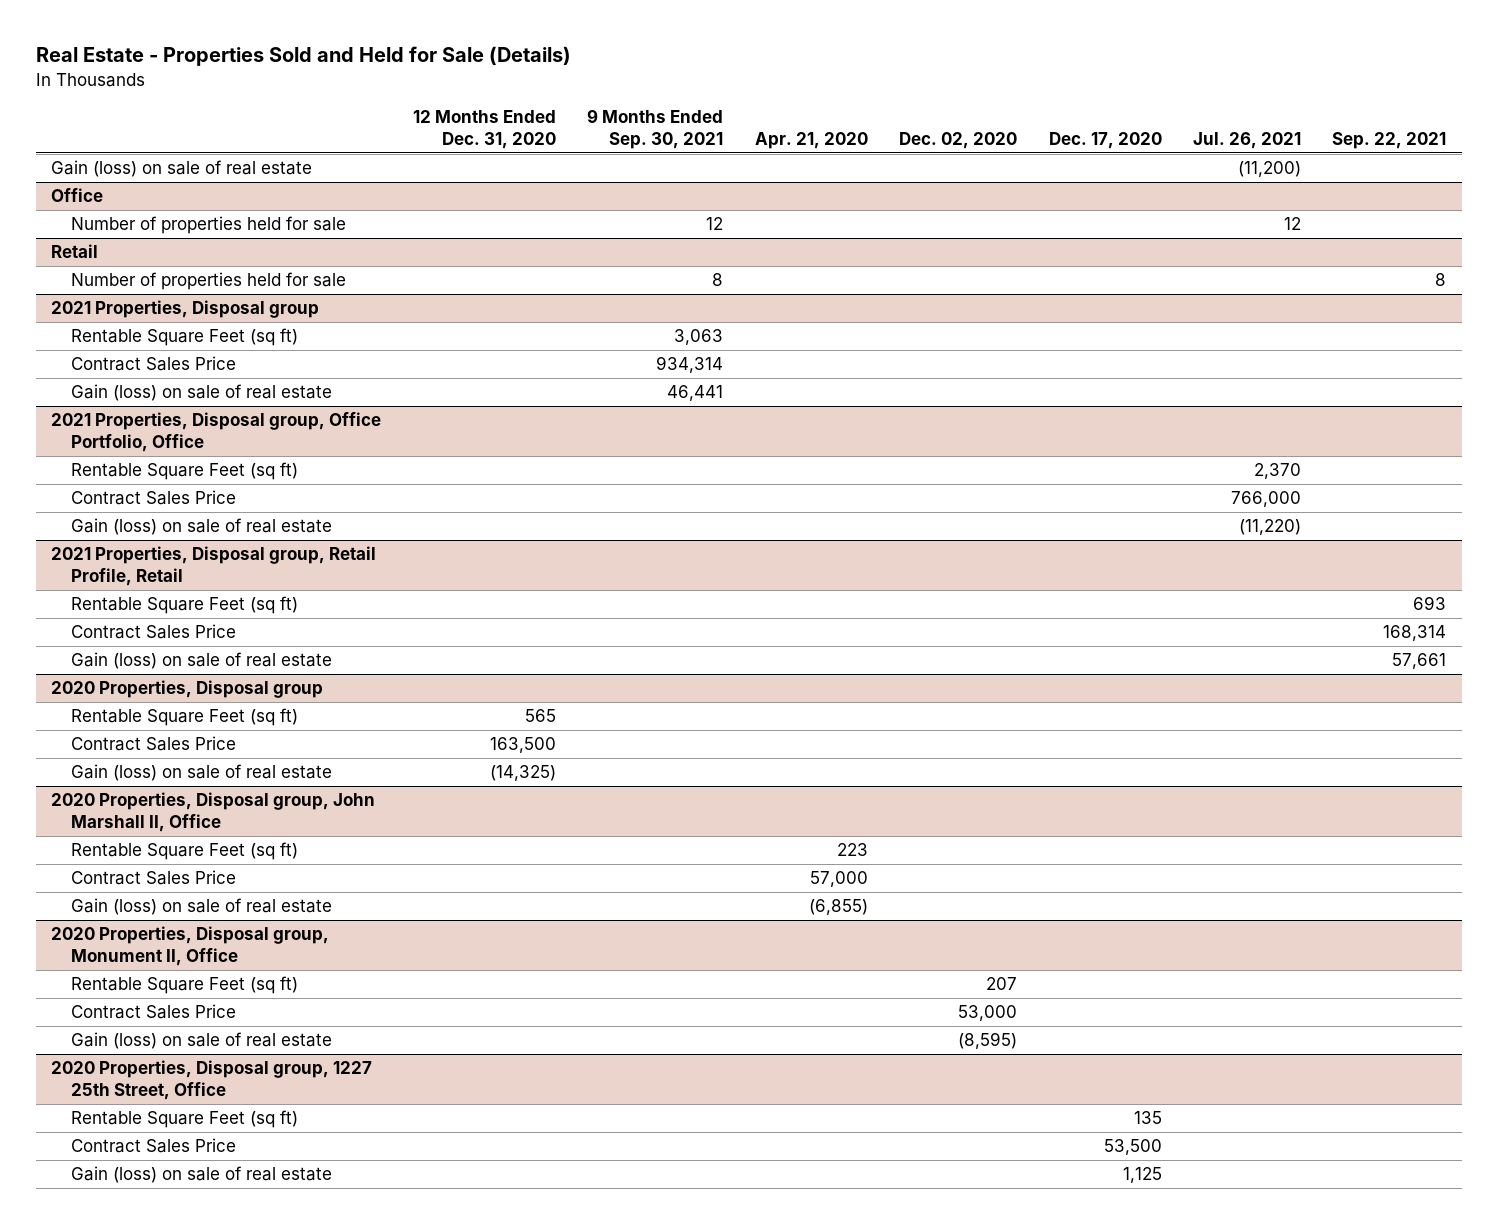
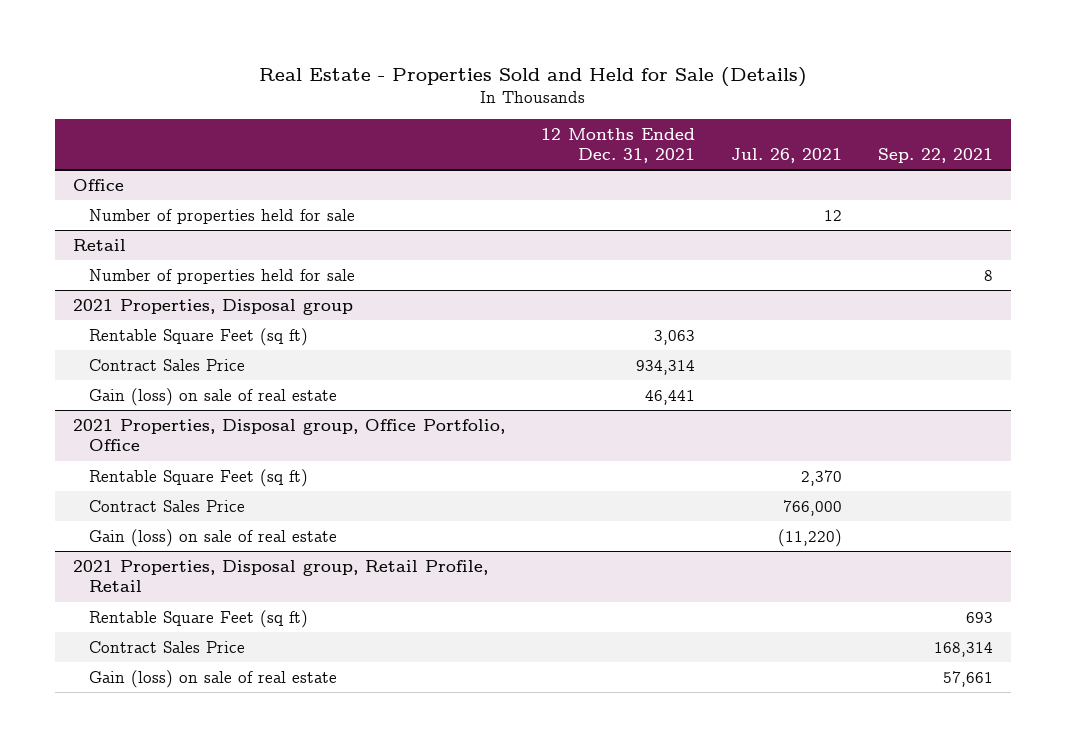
- | 12 Months Ended Dec. 31, 2020 | 9 Months Ended Sep. 30, 2021 | Apr. 21, 2020 | Dec. 02, 2020 | Dec. 17, 2020 | Jul. 26, 2021 | Sep. 22, 2021
+ | 12 Months Ended Dec. 31, 2021 | Jul. 26, 2021 | Sep. 22, 2021
- Gain (loss) on sale of real estate | | | | | | (11,200) |
- 2020 Properties, Disposal group
- Rentable Square Feet (sq ft) | 565 | | | | | |
- Contract Sales Price | 163,500 | | | | | |
- Gain (loss) on sale of real estate | (14,325) | | | | | |
- 2020 Properties, Disposal group, John Marshall II, Office
- Rentable Square Feet (sq ft) | | | 223 | | | |
- Contract Sales Price | | | 57,000 | | | |
- Gain (loss) on sale of real estate | | | (6,855) | | | |
- 2020 Properties, Disposal group, Monument II, Office
- Rentable Square Feet (sq ft) | | | | 207 | | |
- Contract Sales Price | | | | 53,000 | | |
- Gain (loss) on sale of real estate | | | | (8,595) | | |
- 2020 Properties, Disposal group, 1227 25th Street, Office
- Rentable Square Feet (sq ft) | | | | | 135 | |
- Contract Sales Price | | | | | 53,500 | |
- Gain (loss) on sale of real estate | | | | | 1,125 | |

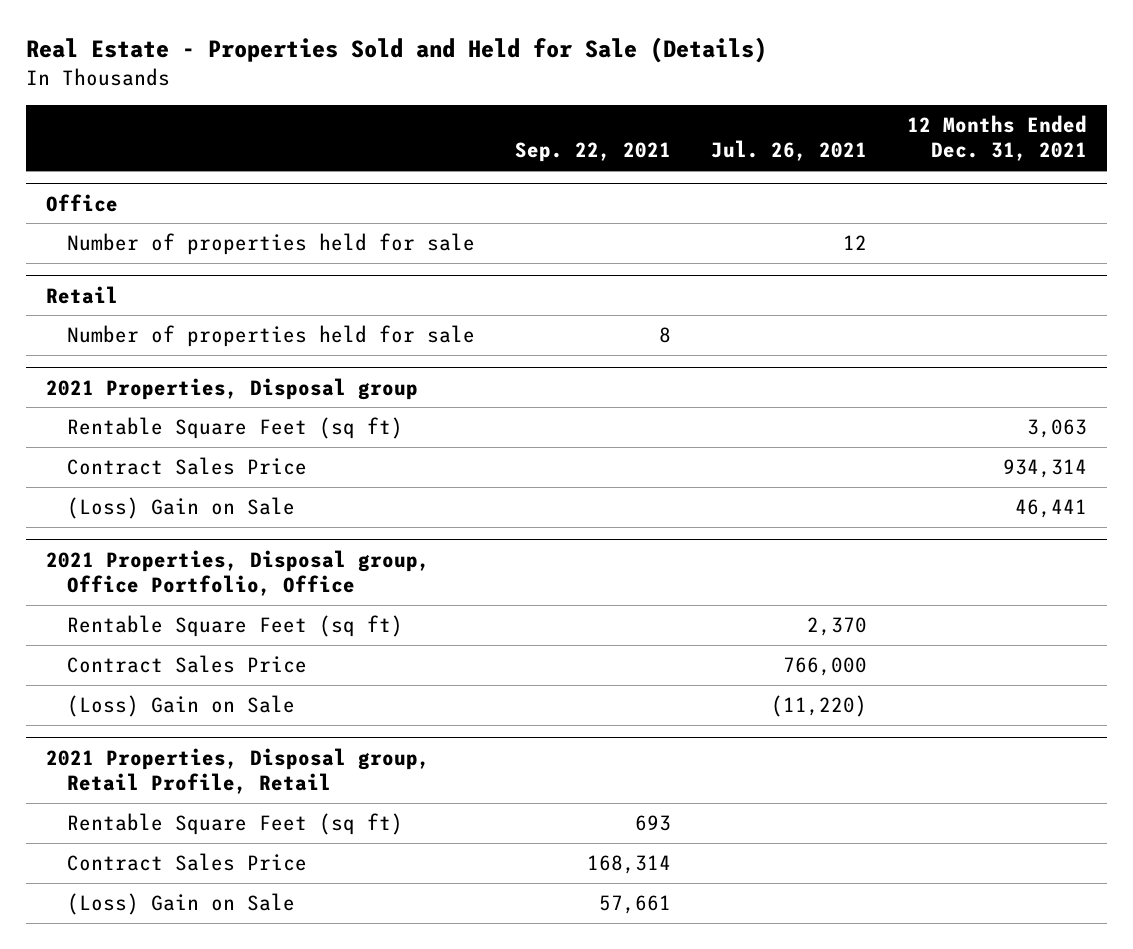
- | 12 Months Ended Dec. 31, 2021 | Jul. 26, 2021 | Sep. 22, 2021
+ | Sep. 22, 2021 | Jul. 26, 2021 | 12 Months Ended Dec. 31, 2021
@ 2021 Properties, Disposal group
- Gain (loss) on sale of real estate | 46,441 | |
+ (Loss) Gain on Sale | | | 46,441
@ 2021 Properties, Disposal group, Office Portfolio, Office
- Gain (loss) on sale of real estate | | (11,220) |
+ (Loss) Gain on Sale | | (11,220) |
@ 2021 Properties, Disposal group, Retail Profile, Retail
- Gain (loss) on sale of real estate | | | 57,661
+ (Loss) Gain on Sale | 57,661 | |

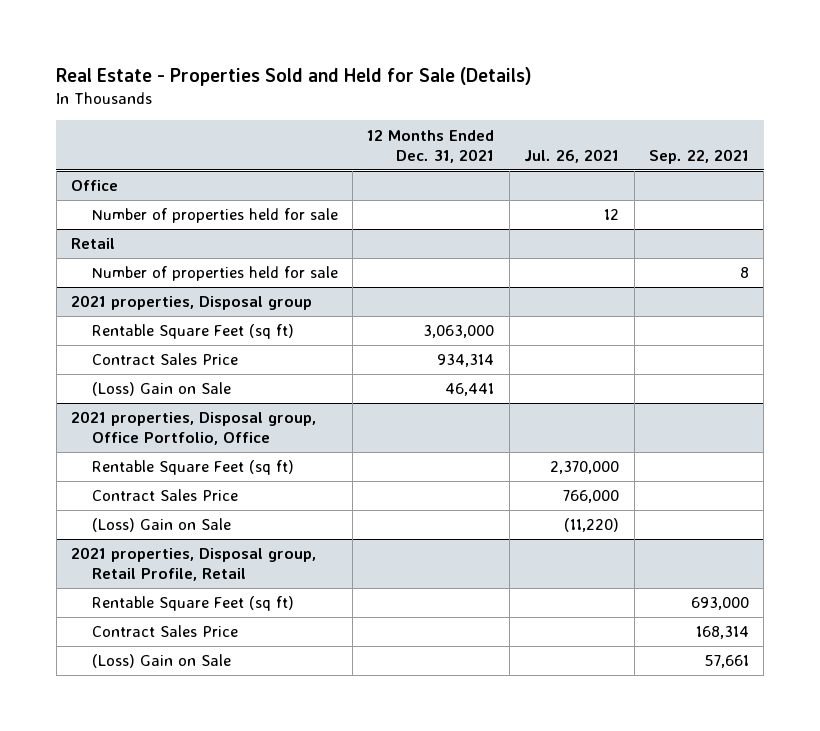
- | Sep. 22, 2021 | Jul. 26, 2021 | 12 Months Ended Dec. 31, 2021
+ | 12 Months Ended Dec. 31, 2021 | Jul. 26, 2021 | Sep. 22, 2021
- 2021 Properties, Disposal group
- Rentable Square Feet (sq ft) | | | 3,063
+ 2021 properties, Disposal group
+ Rentable Square Feet (sq ft) | 3,063,000 | |
- 2021 Properties, Disposal group, Office Portfolio, Office
- Rentable Square Feet (sq ft) | | 2,370 |
+ 2021 properties, Disposal group, Office Portfolio, Office
+ Rentable Square Feet (sq ft) | | 2,370,000 |
- 2021 Properties, Disposal group, Retail Profile, Retail
- Rentable Square Feet (sq ft) | 693 | |
+ 2021 properties, Disposal group, Retail Profile, Retail
+ Rentable Square Feet (sq ft) | | | 693,000

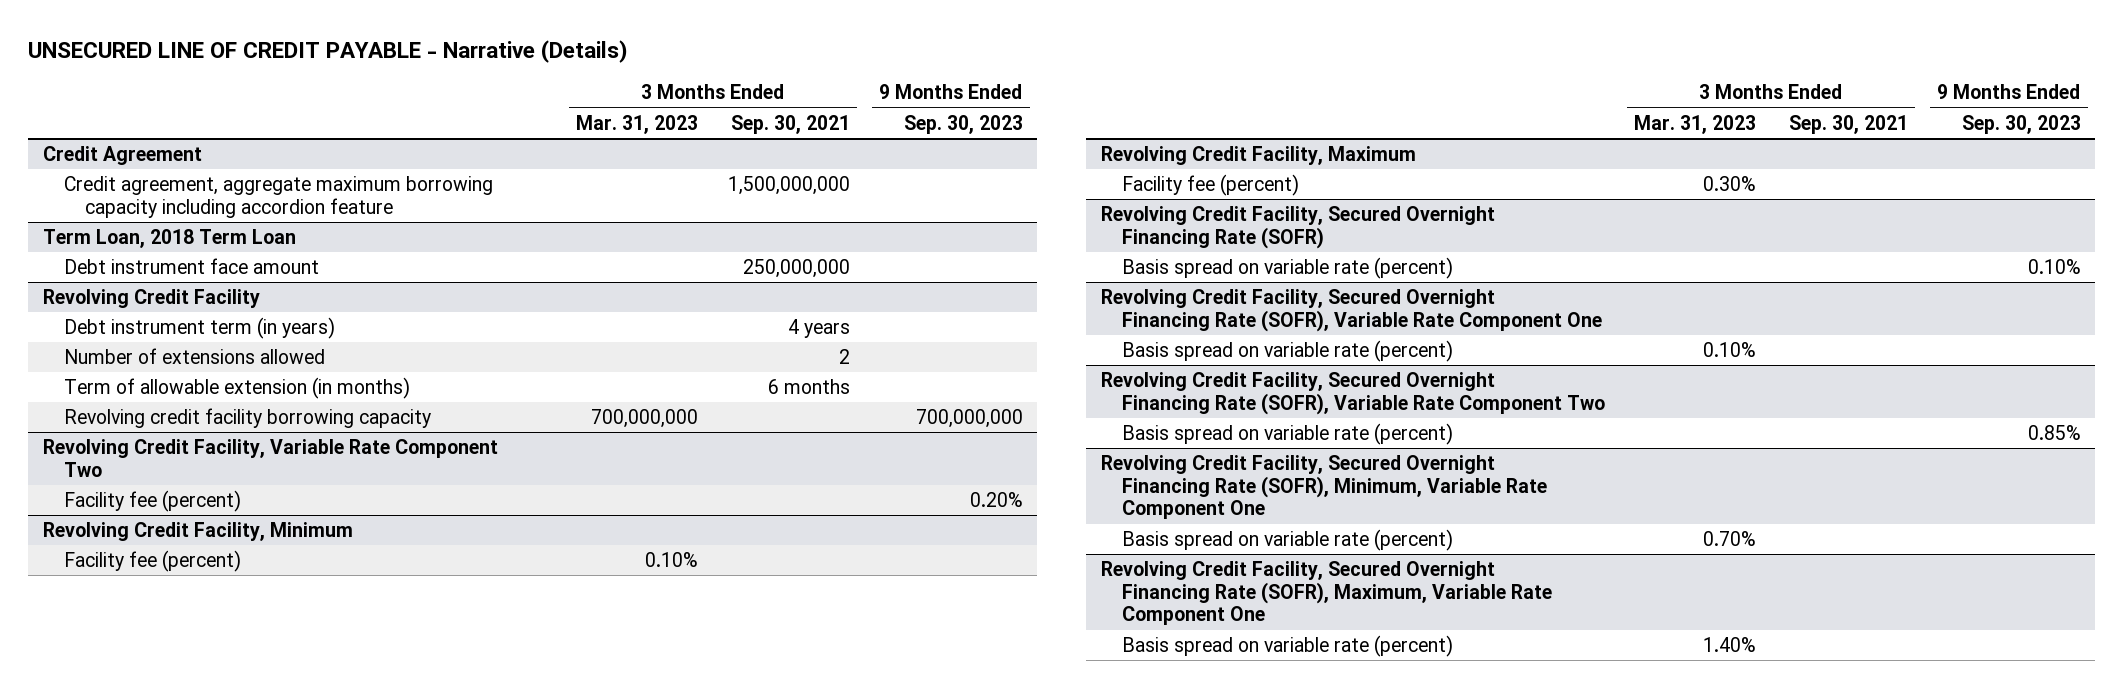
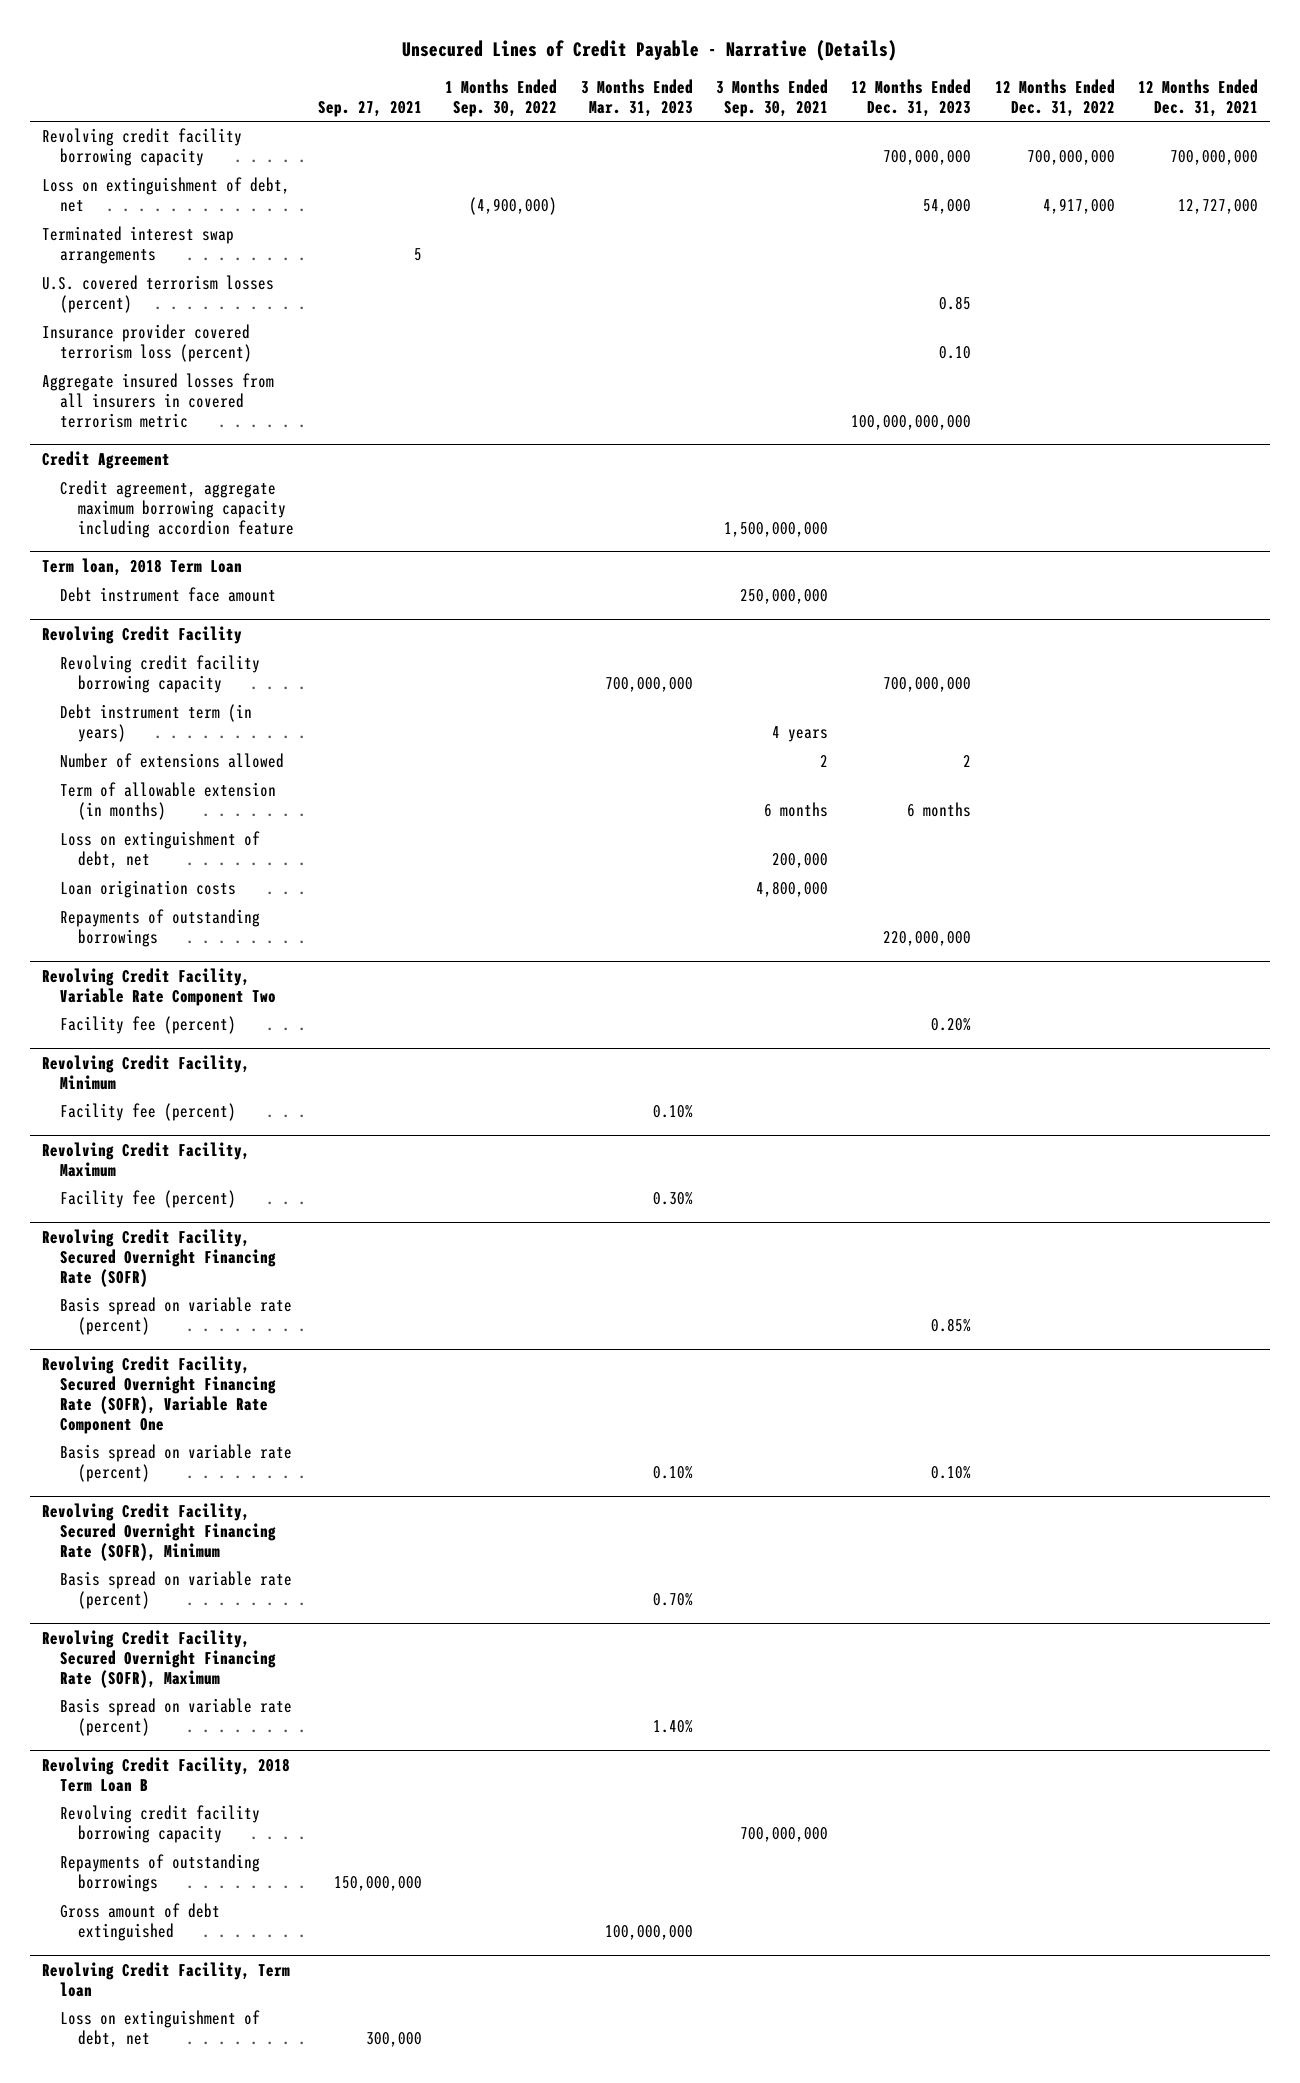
- UNSECURED LINE OF CREDIT PAYABLE - Narrative (Details)
+ Unsecured Lines of Credit Payable - Narrative (Details)
- | 3 Months Ended Mar. 31, 2023 | 3 Months Ended Sep. 30, 2021 | 9 Months Ended Sep. 30, 2023
+ | Sep. 27, 2021 | 1 Months Ended Sep. 30, 2022 | 3 Months Ended Mar. 31, 2023 | 3 Months Ended Sep. 30, 2021 | 12 Months Ended Dec. 31, 2023 | 12 Months Ended Dec. 31, 2022 | 12 Months Ended Dec. 31, 2021
+ Revolving credit facility borrowing capacity | | | | | 700,000,000 | 700,000,000 | 700,000,000
+ Loss on extinguishment of debt, net | | (4,900,000) | | | 54,000 | 4,917,000 | 12,727,000
+ Terminated interest swap arrangements | 5 | | | | | |
+ U.S. covered terrorism losses (percent) | | | | | 0.85 | |
+ Insurance provider covered terrorism loss (percent) | | | | | 0.10 | |
+ Aggregate insured losses from all insurers in covered terrorism metric | | | | | 100,000,000,000 | |
- Term Loan, 2018 Term Loan
+ Term loan, 2018 Term Loan
@ Revolving Credit Facility
moved up: Revolving credit facility borrowing capacity | | | 700,000,000 | | 700,000,000 | |
+ Loss on extinguishment of debt, net | | | | 200,000 | | |
+ Loan origination costs | | | | 4,800,000 | | |
+ Repayments of outstanding borrowings | | | | | 220,000,000 | |
- Revolving Credit Facility, Secured Overnight Financing Rate (SOFR), Variable Rate Component Two
- Basis spread on variable rate (percent) | | | 0.85%
- Revolving Credit Facility, Secured Overnight Financing Rate (SOFR), Minimum, Variable Rate Component One
+ Revolving Credit Facility, Secured Overnight Financing Rate (SOFR), Minimum
- Revolving Credit Facility, Secured Overnight Financing Rate (SOFR), Maximum, Variable Rate Component One
+ Revolving Credit Facility, Secured Overnight Financing Rate (SOFR), Maximum
+ Revolving Credit Facility, 2018 Term Loan B
+ Revolving credit facility borrowing capacity | | | | 700,000,000 | | |
+ Repayments of outstanding borrowings | 150,000,000 | | | | | |
+ Gross amount of debt extinguished | | | 100,000,000 | | | |
+ Revolving Credit Facility, Term loan
+ Loss on extinguishment of debt, net | 300,000 | | | | | |

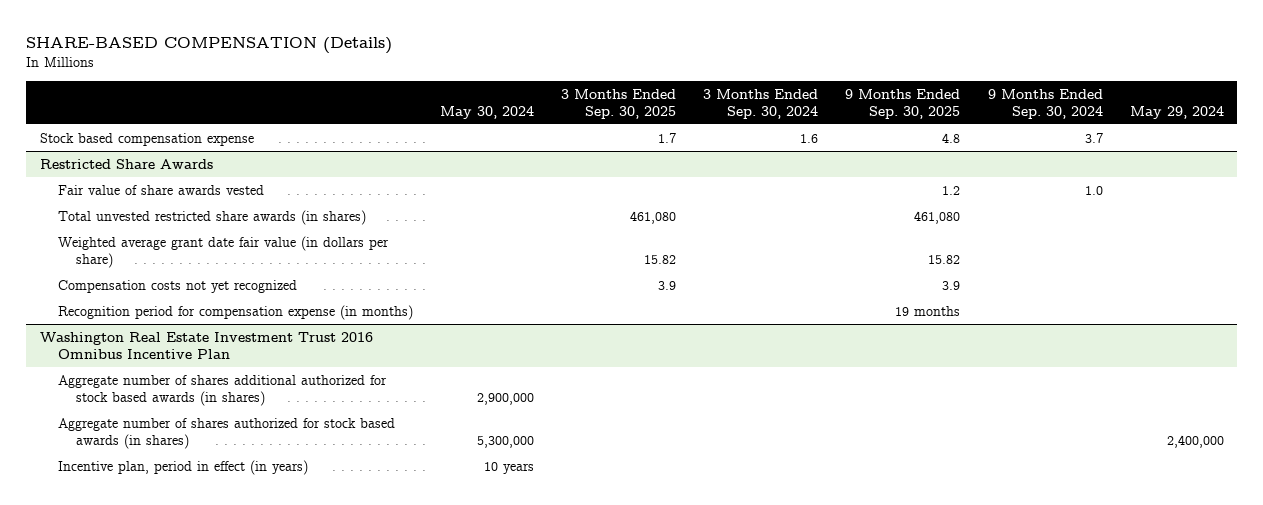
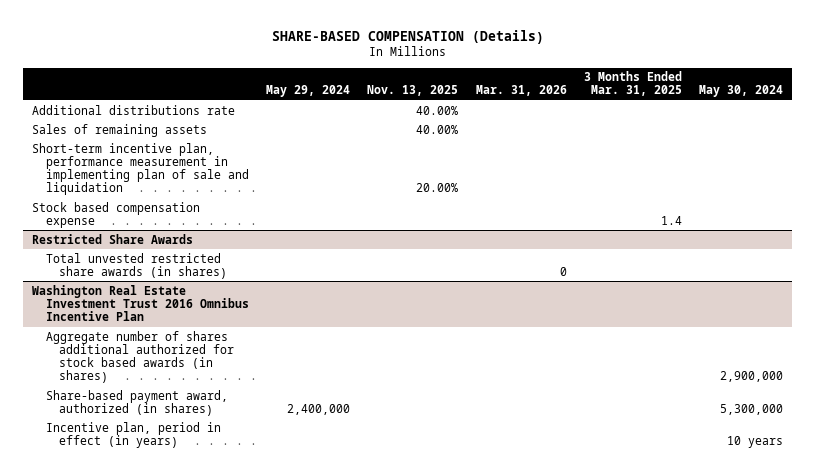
- | May 30, 2024 | 3 Months Ended Sep. 30, 2025 | 3 Months Ended Sep. 30, 2024 | 9 Months Ended Sep. 30, 2025 | 9 Months Ended Sep. 30, 2024 | May 29, 2024
+ | May 29, 2024 | Nov. 13, 2025 | Mar. 31, 2026 | 3 Months Ended Mar. 31, 2025 | May 30, 2024
+ Additional distributions rate | | 40.00% | | |
+ Sales of remaining assets | | 40.00% | | |
+ Short-term incentive plan, performance measurement in implementing plan of sale and liquidation | | 20.00% | | |
@ Restricted Share Awards
- Fair value of share awards vested | | | | 1.2 | 1.0 |
- Weighted average grant date fair value (in dollars per share) | | 15.82 | | 15.82 | |
- Compensation costs not yet recognized | | 3.9 | | 3.9 | |
- Recognition period for compensation expense (in months) | | | | 19 months | |
@ Washington Real Estate Investment Trust 2016 Omnibus Incentive Plan
- Aggregate number of shares authorized for stock based awards (in shares) | 5,300,000 | | | | | 2,400,000
+ Share-based payment award, authorized (in shares) | 2,400,000 | | | | 5,300,000

